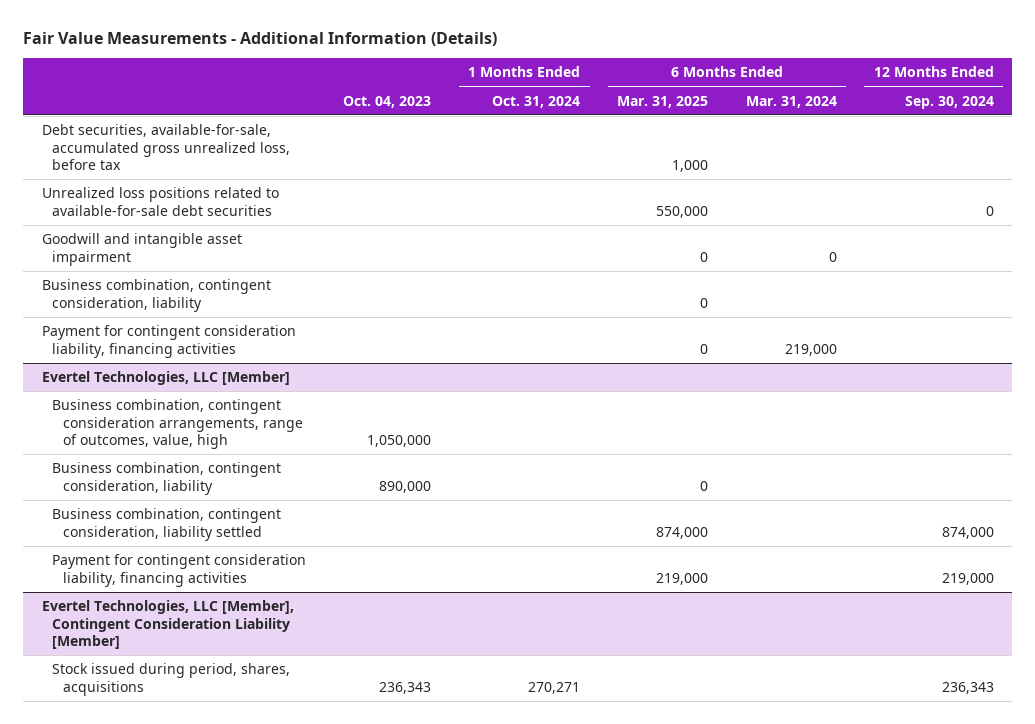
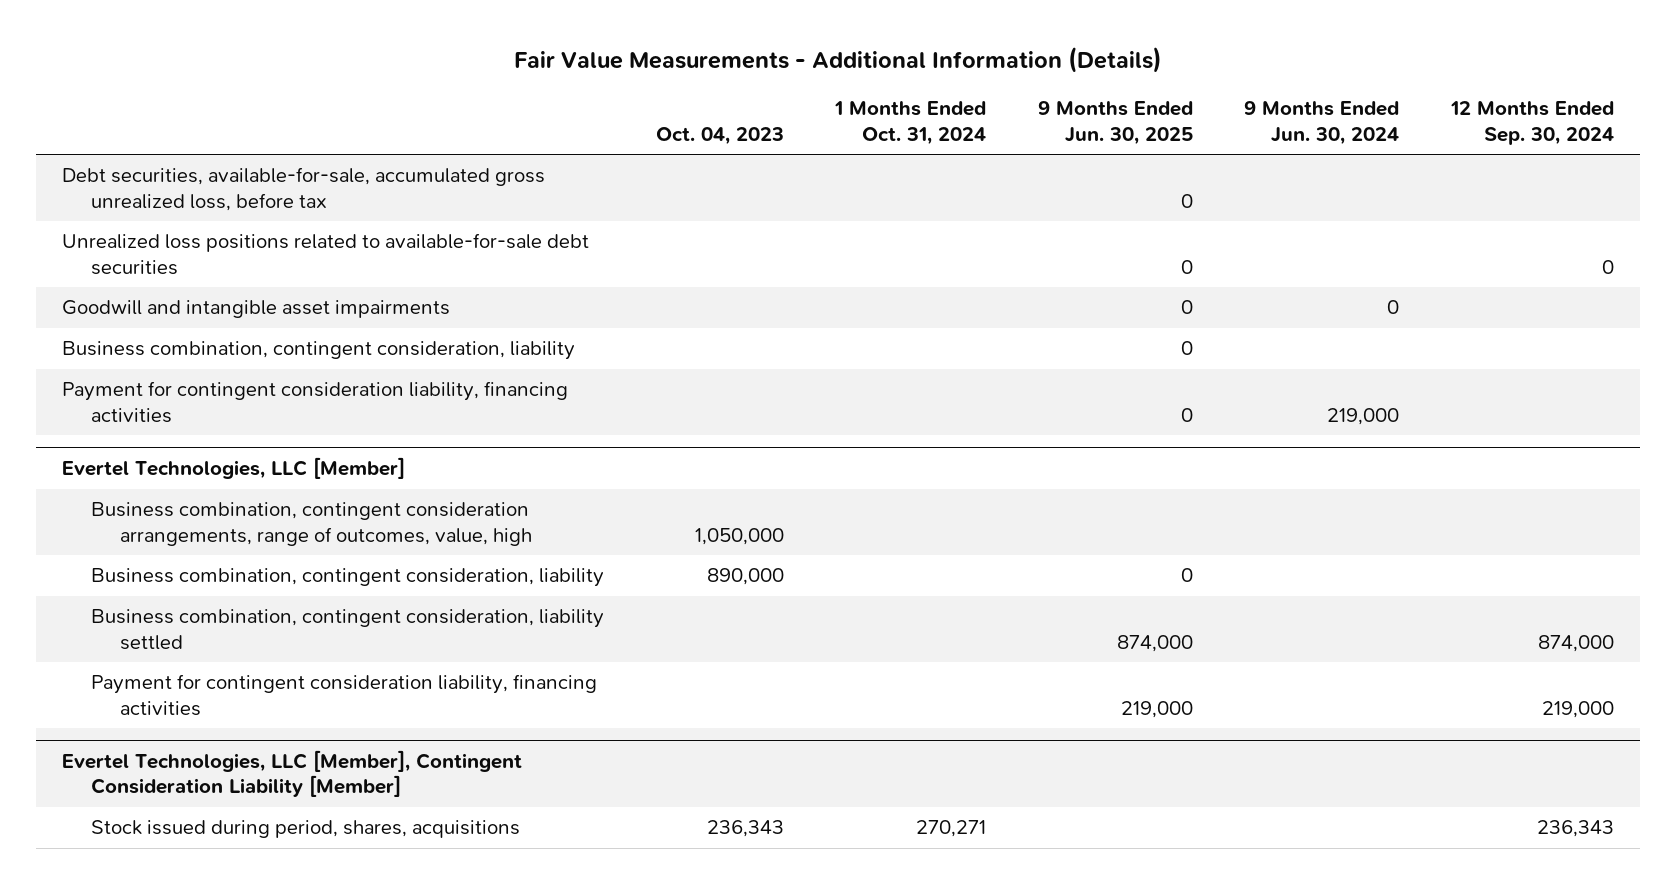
- | Oct. 04, 2023 | 1 Months Ended Oct. 31, 2024 | 6 Months Ended Mar. 31, 2025 | 6 Months Ended Mar. 31, 2024 | 12 Months Ended Sep. 30, 2024
+ | Oct. 04, 2023 | 1 Months Ended Oct. 31, 2024 | 9 Months Ended Jun. 30, 2025 | 9 Months Ended Jun. 30, 2024 | 12 Months Ended Sep. 30, 2024
- Goodwill and intangible asset impairment | | | 0 | 0 |
+ Goodwill and intangible asset impairments | | | 0 | 0 |

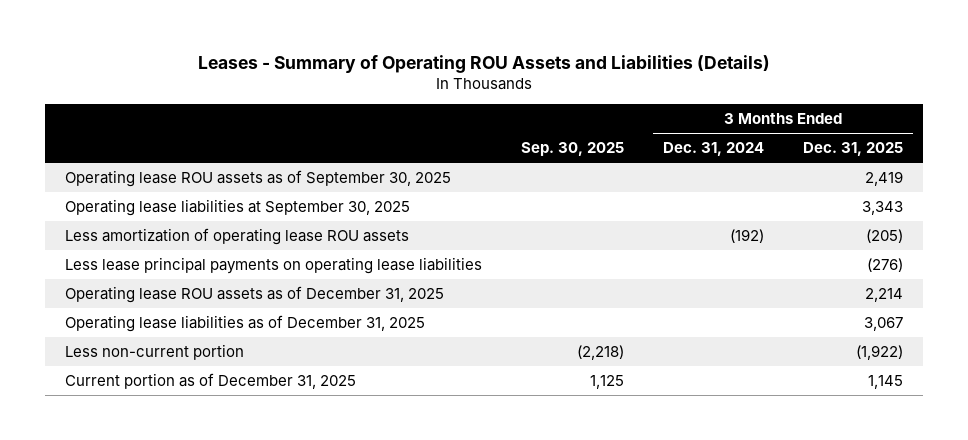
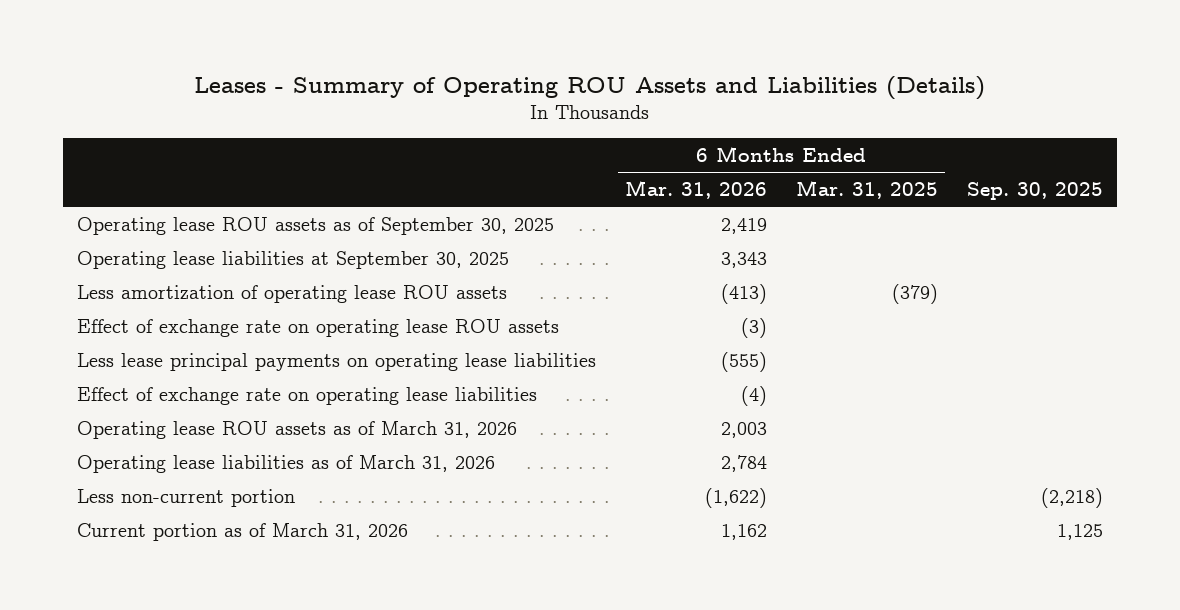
- | Sep. 30, 2025 | 3 Months Ended Dec. 31, 2024 | 3 Months Ended Dec. 31, 2025
+ | 6 Months Ended Mar. 31, 2026 | 6 Months Ended Mar. 31, 2025 | Sep. 30, 2025
+ Effect of exchange rate on operating lease ROU assets | (3) | |
- Operating lease ROU assets as of December 31, 2025 | | | 2,214
- Operating lease liabilities as of December 31, 2025 | | | 3,067
+ Effect of exchange rate on operating lease liabilities | (4) | |
+ Operating lease ROU assets as of March 31, 2026 | 2,003 | |
+ Operating lease liabilities as of March 31, 2026 | 2,784 | |
- Current portion as of December 31, 2025 | 1,125 | | 1,145
+ Current portion as of March 31, 2026 | 1,162 | | 1,125

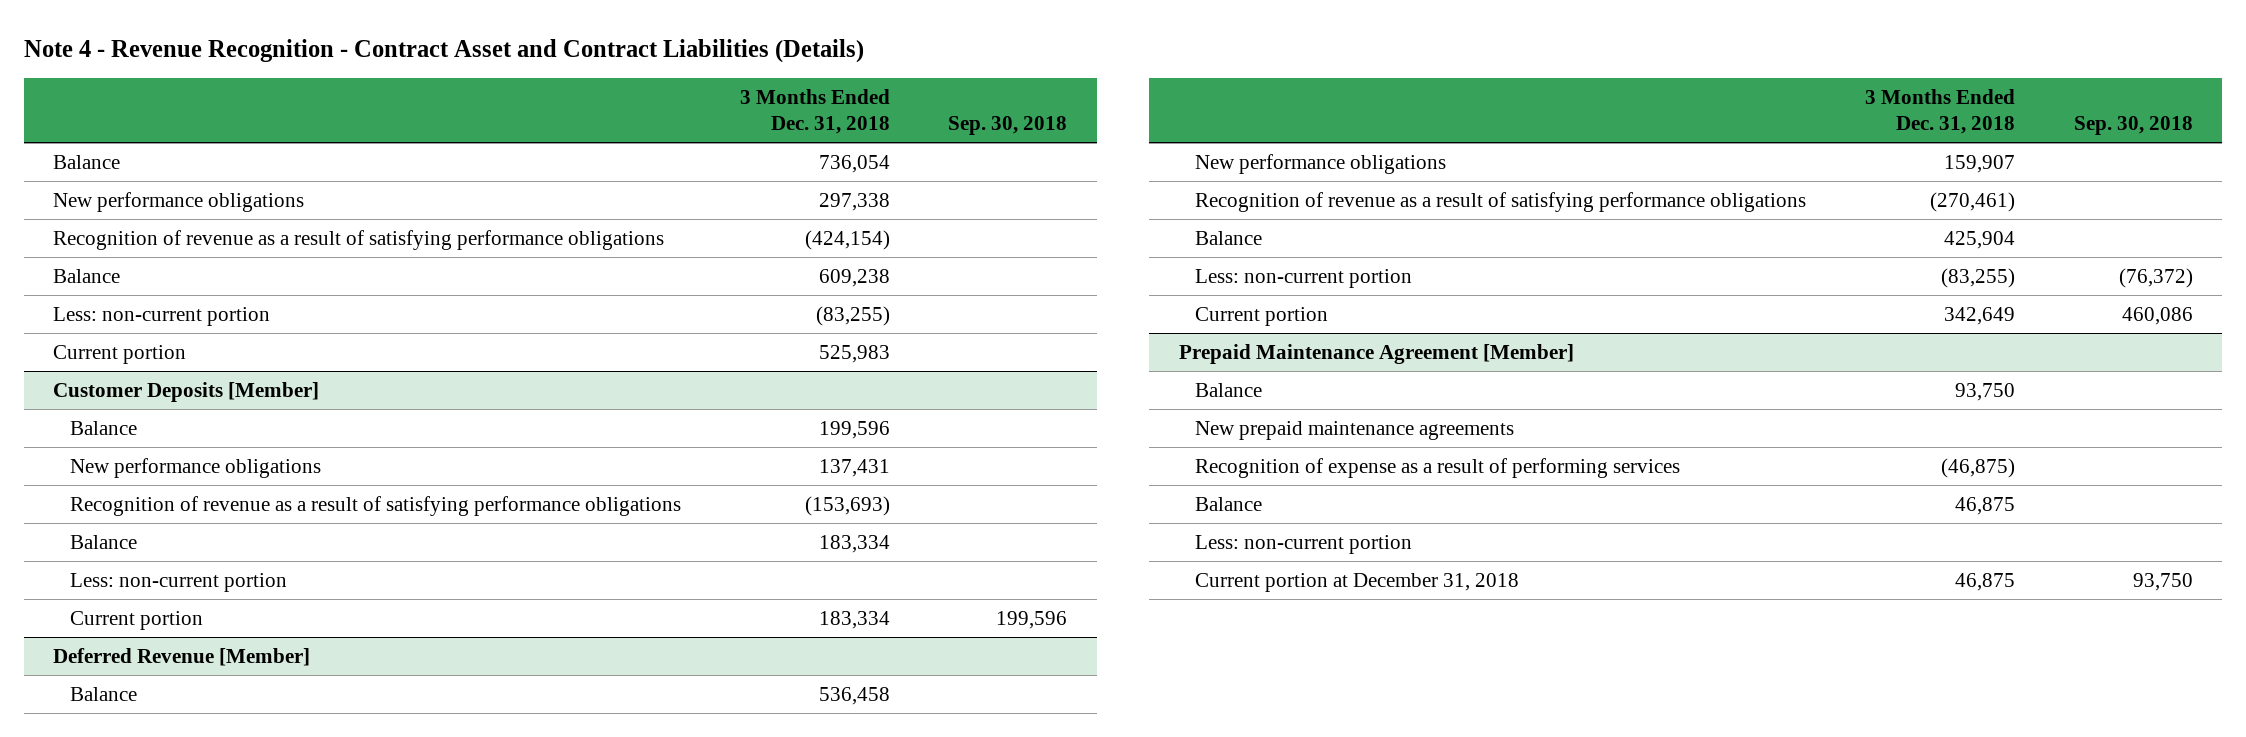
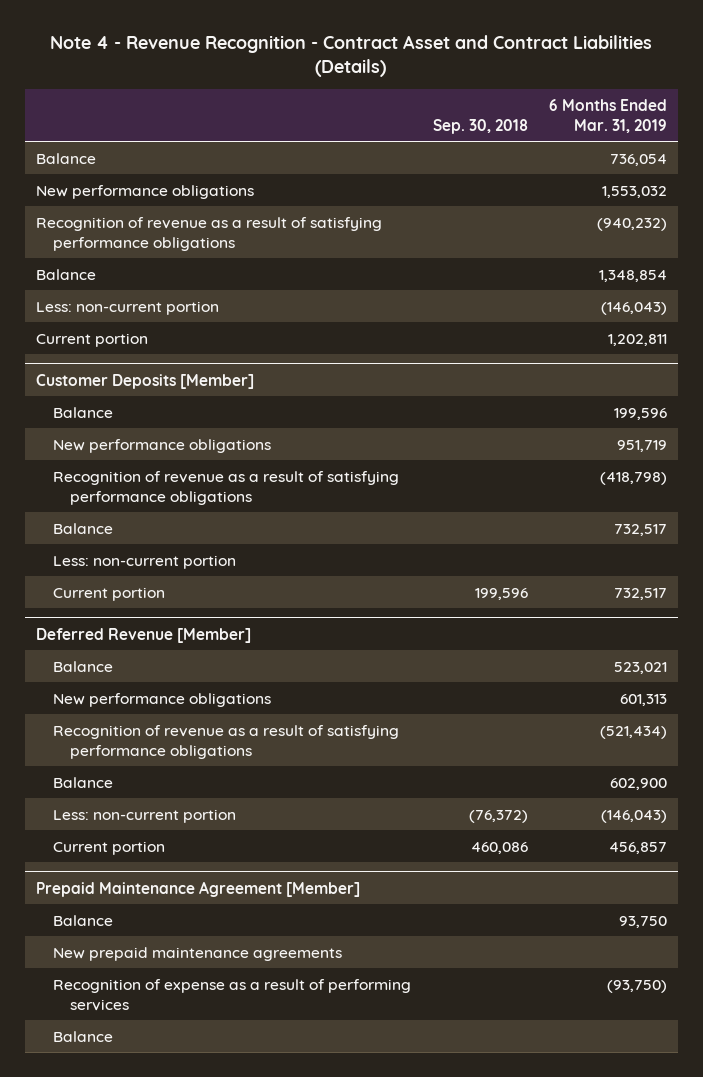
- | 3 Months Ended Dec. 31, 2018 | Sep. 30, 2018
+ | Sep. 30, 2018 | 6 Months Ended Mar. 31, 2019
@ Prepaid Maintenance Agreement [Member]
- Less: non-current portion
- Current portion at December 31, 2018 | 46,875 | 93,750

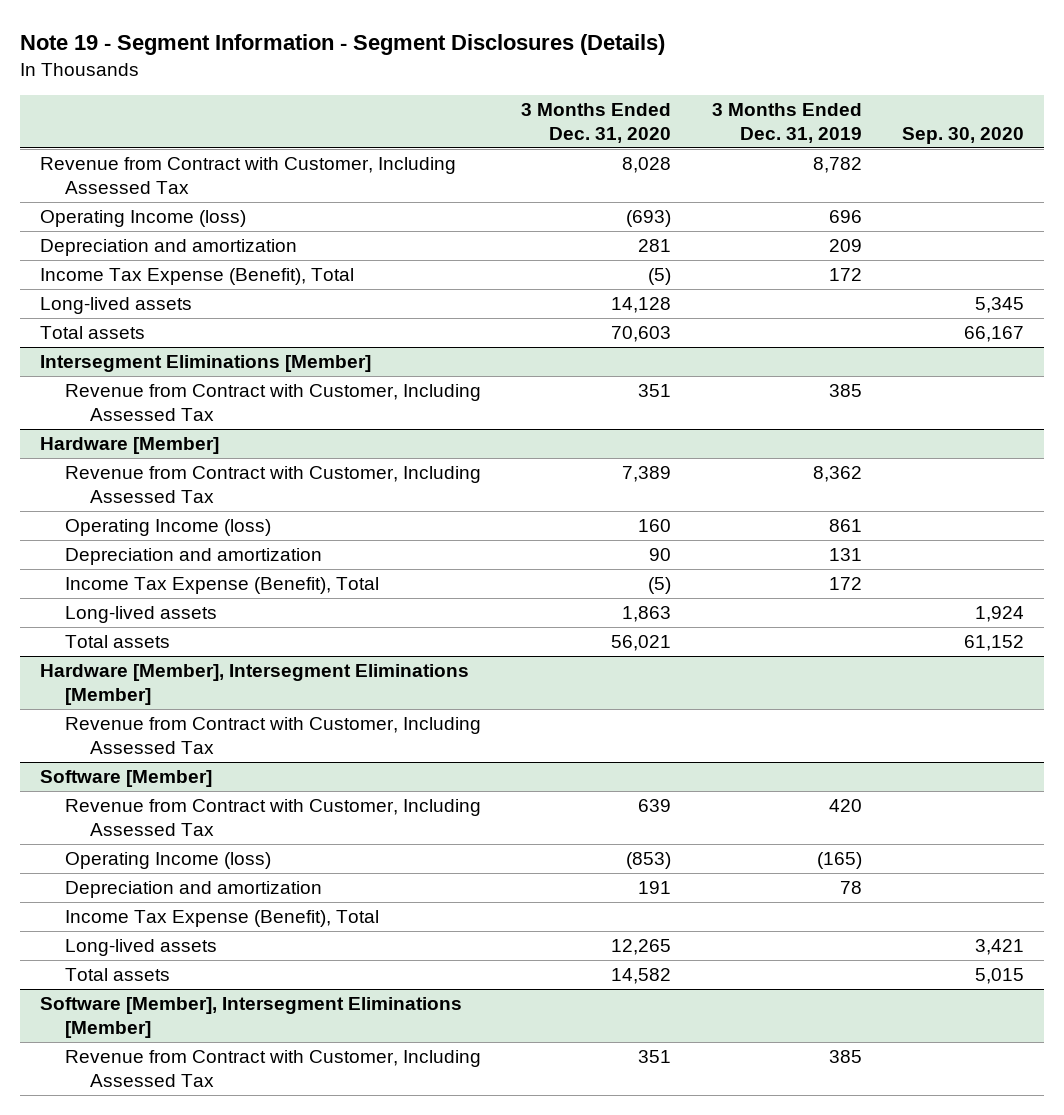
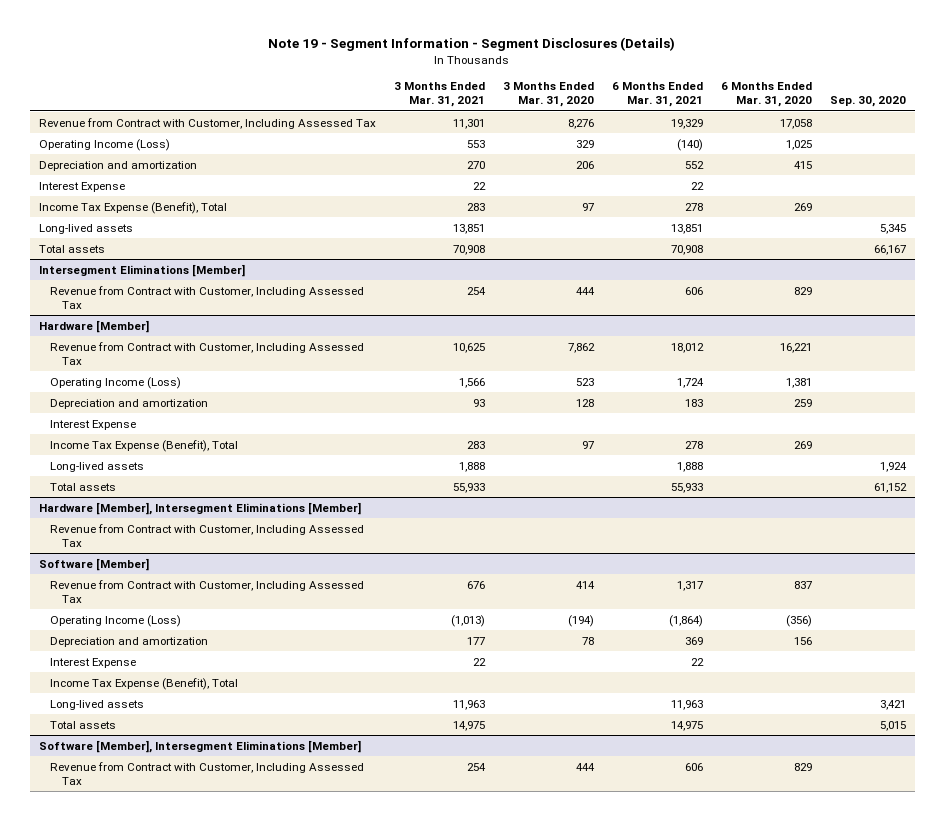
- | 3 Months Ended Dec. 31, 2020 | 3 Months Ended Dec. 31, 2019 | Sep. 30, 2020
+ | 3 Months Ended Mar. 31, 2021 | 3 Months Ended Mar. 31, 2020 | 6 Months Ended Mar. 31, 2021 | 6 Months Ended Mar. 31, 2020 | Sep. 30, 2020
- Operating Income (loss) | (693) | 696 |
+ Operating Income (Loss) | 553 | 329 | (140) | 1,025 |
+ Interest Expense | 22 | | 22 | |
@ Hardware [Member]
- Operating Income (loss) | 160 | 861 |
+ Operating Income (Loss) | 1,566 | 523 | 1,724 | 1,381 |
+ Interest Expense
@ Software [Member]
- Operating Income (loss) | (853) | (165) |
+ Operating Income (Loss) | (1,013) | (194) | (1,864) | (356) |
+ Interest Expense | 22 | | 22 | |

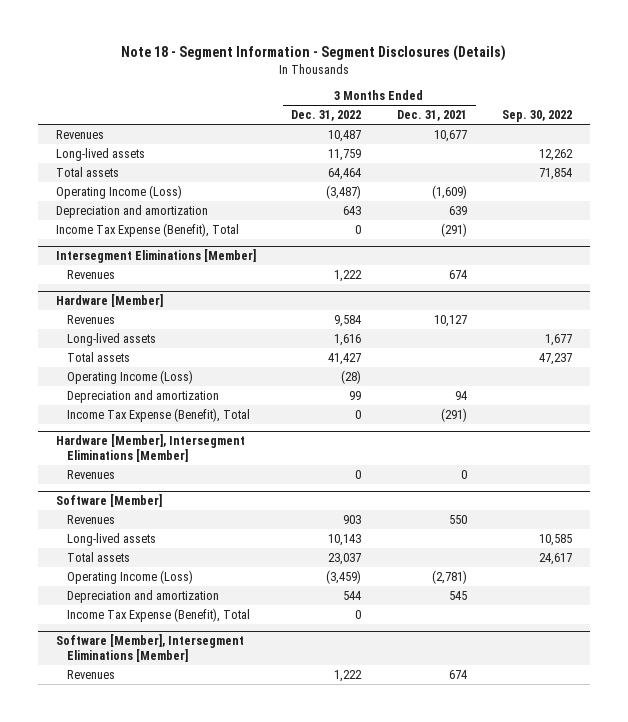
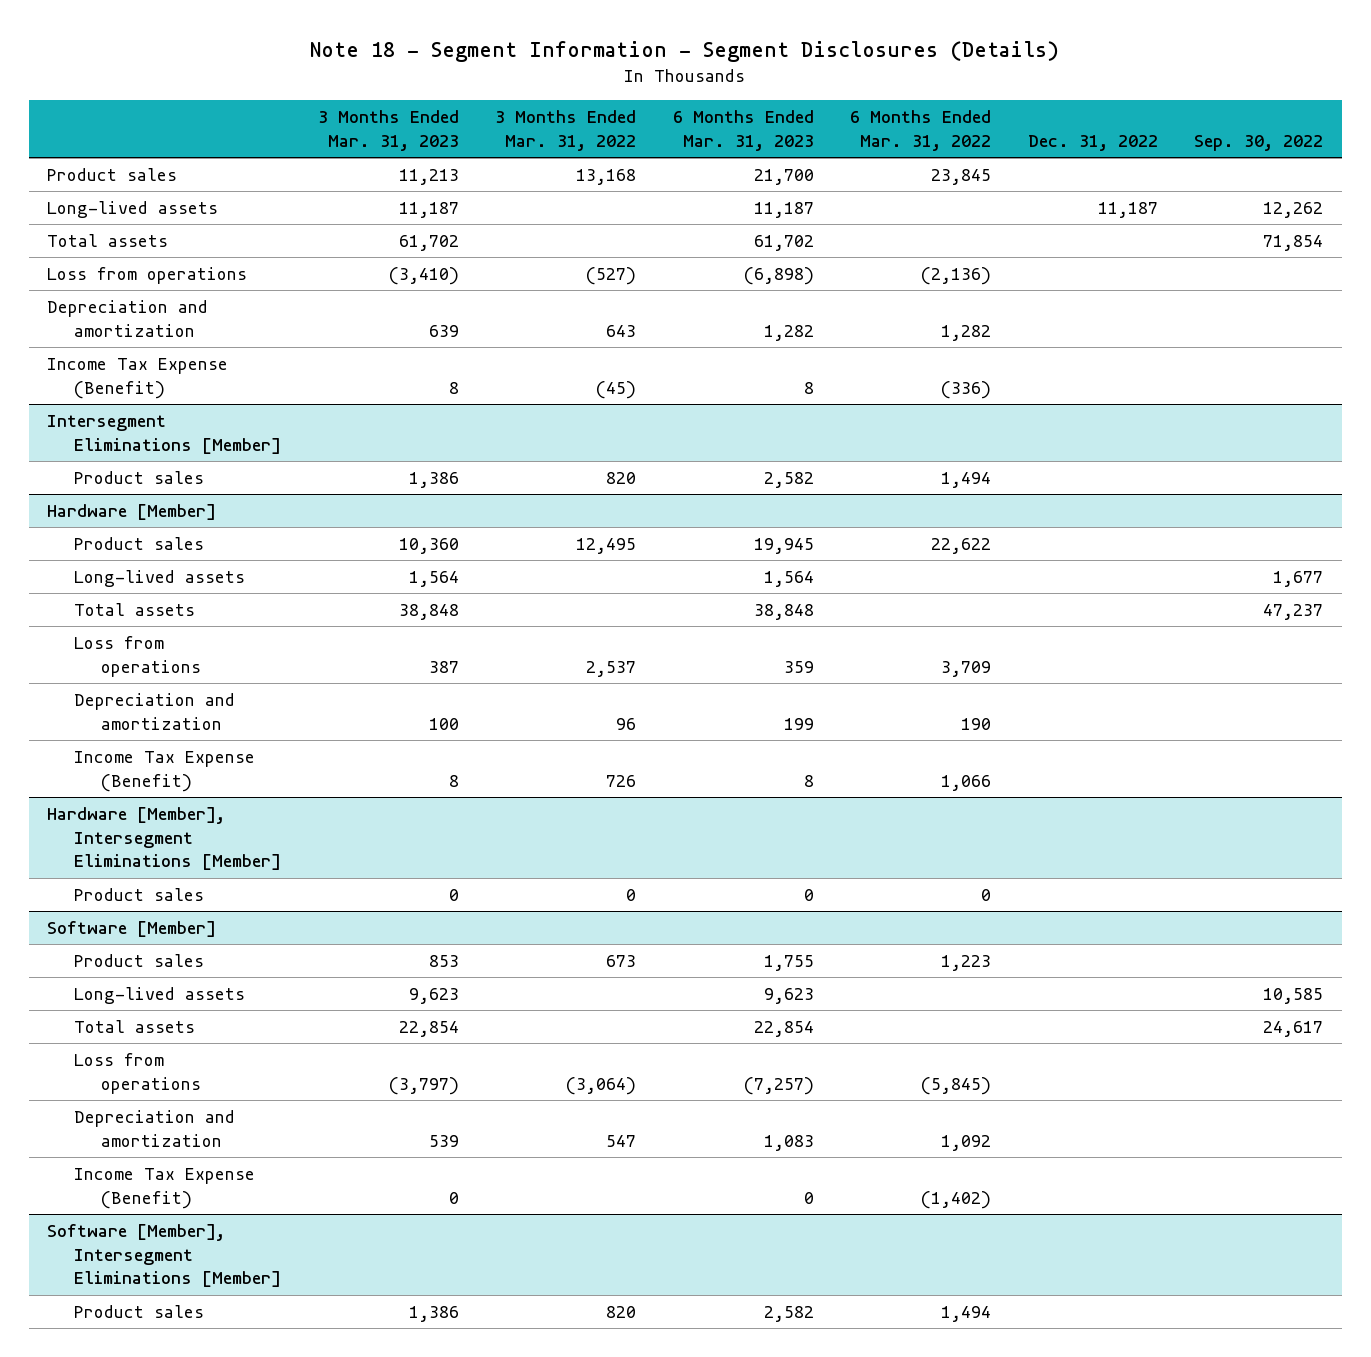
- | 3 Months Ended Dec. 31, 2022 | 3 Months Ended Dec. 31, 2021 | Sep. 30, 2022
+ | 3 Months Ended Mar. 31, 2023 | 3 Months Ended Mar. 31, 2022 | 6 Months Ended Mar. 31, 2023 | 6 Months Ended Mar. 31, 2022 | Dec. 31, 2022 | Sep. 30, 2022
- Revenues | 10,487 | 10,677 |
+ Product sales | 11,213 | 13,168 | 21,700 | 23,845 | |
- Operating Income (Loss) | (3,487) | (1,609) |
+ Loss from operations | (3,410) | (527) | (6,898) | (2,136) | |
- Income Tax Expense (Benefit), Total | 0 | (291) |
+ Income Tax Expense (Benefit) | 8 | (45) | 8 | (336) | |
@ Intersegment Eliminations [Member]
- Revenues | 1,222 | 674 |
+ Product sales | 1,386 | 820 | 2,582 | 1,494 | |
@ Hardware [Member]
- Revenues | 9,584 | 10,127 |
+ Product sales | 10,360 | 12,495 | 19,945 | 22,622 | |
- Operating Income (Loss) | (28) | |
+ Loss from operations | 387 | 2,537 | 359 | 3,709 | |
- Income Tax Expense (Benefit), Total | 0 | (291) |
+ Income Tax Expense (Benefit) | 8 | 726 | 8 | 1,066 | |
@ Hardware [Member], Intersegment Eliminations [Member]
- Revenues | 0 | 0 |
+ Product sales | 0 | 0 | 0 | 0 | |
@ Software [Member]
- Revenues | 903 | 550 |
+ Product sales | 853 | 673 | 1,755 | 1,223 | |
- Operating Income (Loss) | (3,459) | (2,781) |
+ Loss from operations | (3,797) | (3,064) | (7,257) | (5,845) | |
- Income Tax Expense (Benefit), Total | 0 | |
+ Income Tax Expense (Benefit) | 0 | | 0 | (1,402) | |
@ Software [Member], Intersegment Eliminations [Member]
- Revenues | 1,222 | 674 |
+ Product sales | 1,386 | 820 | 2,582 | 1,494 | |

